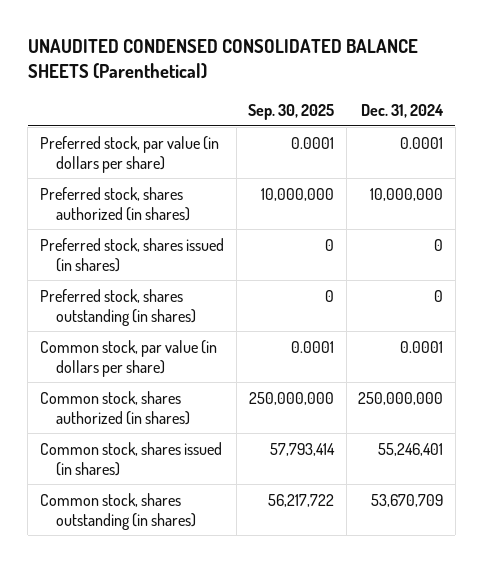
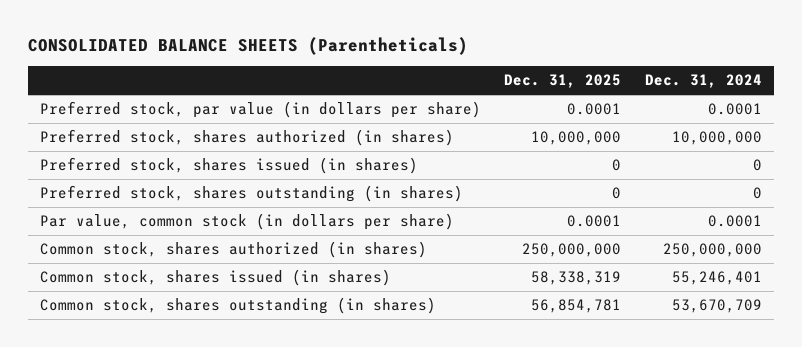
- UNAUDITED CONDENSED CONSOLIDATED BALANCE SHEETS (Parenthetical)
+ CONSOLIDATED BALANCE SHEETS (Parentheticals)
- | Sep. 30, 2025 | Dec. 31, 2024
+ | Dec. 31, 2025 | Dec. 31, 2024
- Common stock, par value (in dollars per share) | 0.0001 | 0.0001
+ Par value, common stock (in dollars per share) | 0.0001 | 0.0001

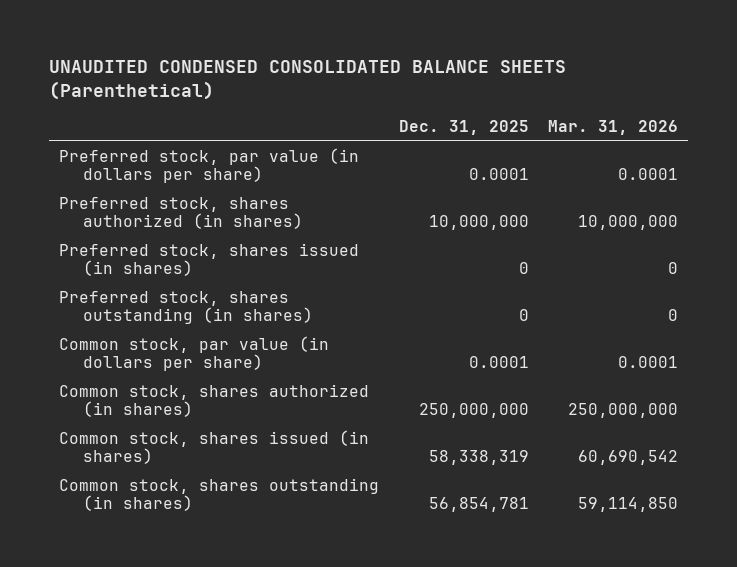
- CONSOLIDATED BALANCE SHEETS (Parentheticals)
+ UNAUDITED CONDENSED CONSOLIDATED BALANCE SHEETS (Parenthetical)
- | Dec. 31, 2025 | Dec. 31, 2024
+ | Dec. 31, 2025 | Mar. 31, 2026
- Par value, common stock (in dollars per share) | 0.0001 | 0.0001
+ Common stock, par value (in dollars per share) | 0.0001 | 0.0001

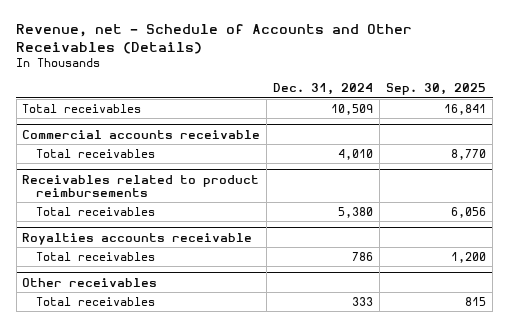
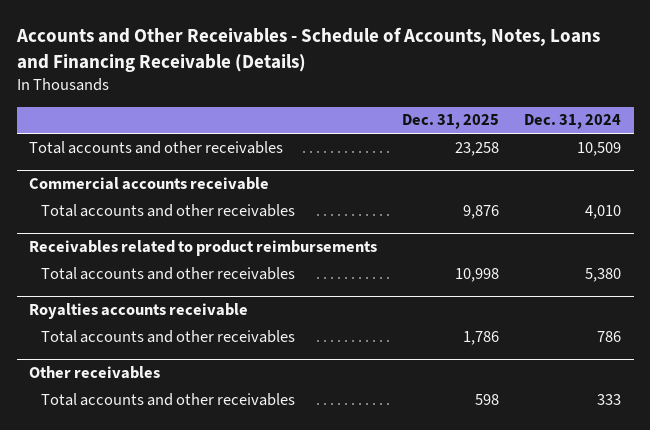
- Revenue, net - Schedule of Accounts and Other Receivables (Details)
+ Accounts and Other Receivables - Schedule of Accounts, Notes, Loans and Financing Receivable (Details)
- | Dec. 31, 2024 | Sep. 30, 2025
+ | Dec. 31, 2025 | Dec. 31, 2024
- Total receivables | 10,509 | 16,841
+ Total accounts and other receivables | 23,258 | 10,509
@ Commercial accounts receivable
- Total receivables | 4,010 | 8,770
+ Total accounts and other receivables | 9,876 | 4,010
@ Receivables related to product reimbursements
- Total receivables | 5,380 | 6,056
+ Total accounts and other receivables | 10,998 | 5,380
@ Royalties accounts receivable
- Total receivables | 786 | 1,200
+ Total accounts and other receivables | 1,786 | 786
@ Other receivables
- Total receivables | 333 | 815
+ Total accounts and other receivables | 598 | 333

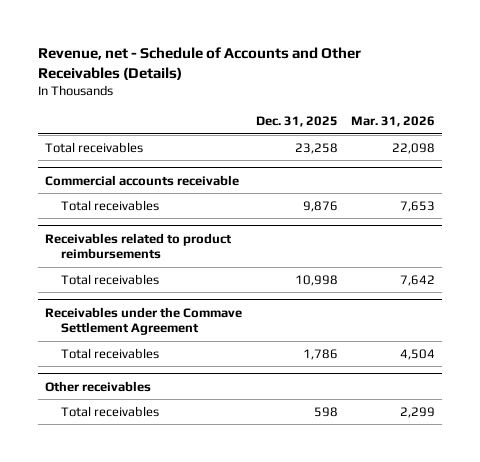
- Accounts and Other Receivables - Schedule of Accounts, Notes, Loans and Financing Receivable (Details)
+ Revenue, net - Schedule of Accounts and Other Receivables (Details)
- | Dec. 31, 2025 | Dec. 31, 2024
+ | Dec. 31, 2025 | Mar. 31, 2026
- Total accounts and other receivables | 23,258 | 10,509
+ Total receivables | 23,258 | 22,098
@ Commercial accounts receivable
- Total accounts and other receivables | 9,876 | 4,010
+ Total receivables | 9,876 | 7,653
@ Receivables related to product reimbursements
- Total accounts and other receivables | 10,998 | 5,380
- Royalties accounts receivable
- Total accounts and other receivables | 1,786 | 786
@ Receivables related to product reimbursements
+ Total receivables | 10,998 | 7,642
+ Receivables under the Commave Settlement Agreement
+ Total receivables | 1,786 | 4,504
@ Other receivables
- Total accounts and other receivables | 598 | 333
+ Total receivables | 598 | 2,299

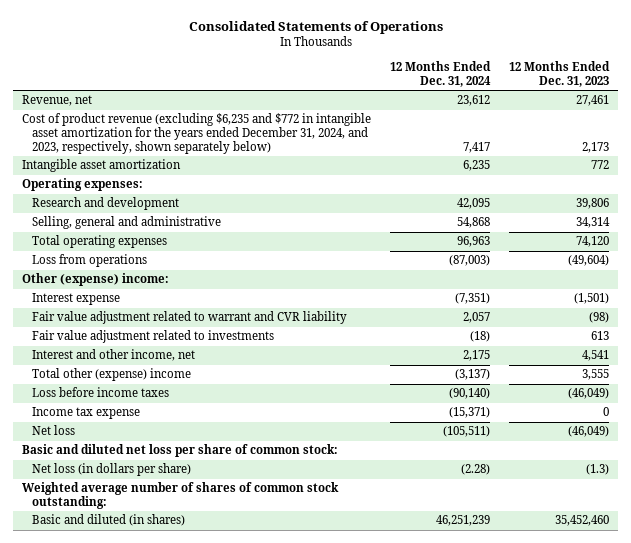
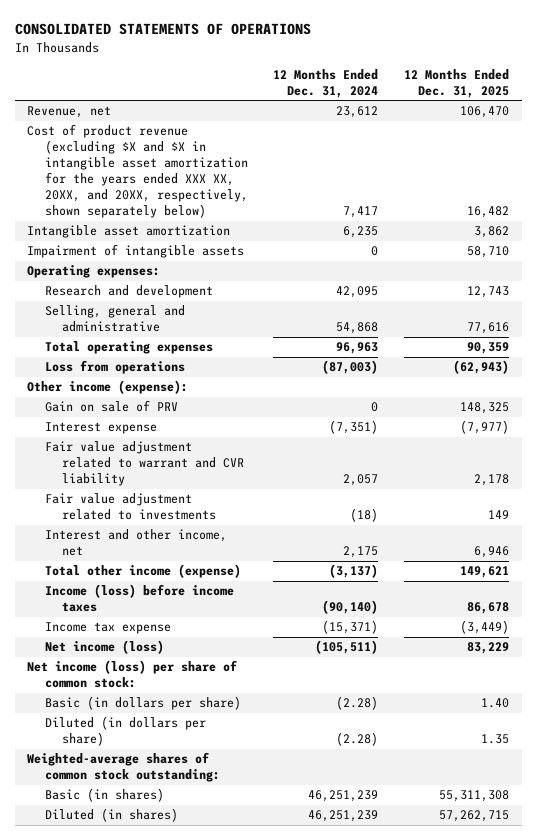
- Consolidated Statements of Operations
+ CONSOLIDATED STATEMENTS OF OPERATIONS
- | 12 Months Ended Dec. 31, 2024 | 12 Months Ended Dec. 31, 2023
+ | 12 Months Ended Dec. 31, 2024 | 12 Months Ended Dec. 31, 2025
- Cost of product revenue (excluding $6,235 and $772 in intangible asset amortization for the years ended December 31, 2024, and 2023, respectively, shown separately below) | 7,417 | 2,173
+ Cost of product revenue (excluding $X and $X in intangible asset amortization for the years ended XXX XX, 20XX, and 20XX, respectively, shown separately below) | 7,417 | 16,482
+ Impairment of intangible assets | 0 | 58,710
- Other (expense) income:
+ Other income (expense):
+ Gain on sale of PRV | 0 | 148,325
- Total other (expense) income | (3,137) | 3,555
- Loss before income taxes | (90,140) | (46,049)
+ Total other income (expense) | (3,137) | 149,621
+ Income (loss) before income taxes | (90,140) | 86,678
- Net loss | (105,511) | (46,049)
- Basic and diluted net loss per share of common stock:
- Net loss (in dollars per share) | (2.28) | (1.3)
- Weighted average number of shares of common stock outstanding:
- Basic and diluted (in shares) | 46,251,239 | 35,452,460
+ Net income (loss) | (105,511) | 83,229
+ Net income (loss) per share of common stock:
+ Basic (in dollars per share) | (2.28) | 1.40
+ Diluted (in dollars per share) | (2.28) | 1.35
+ Weighted-average shares of common stock outstanding:
+ Basic (in shares) | 46,251,239 | 55,311,308
+ Diluted (in shares) | 46,251,239 | 57,262,715

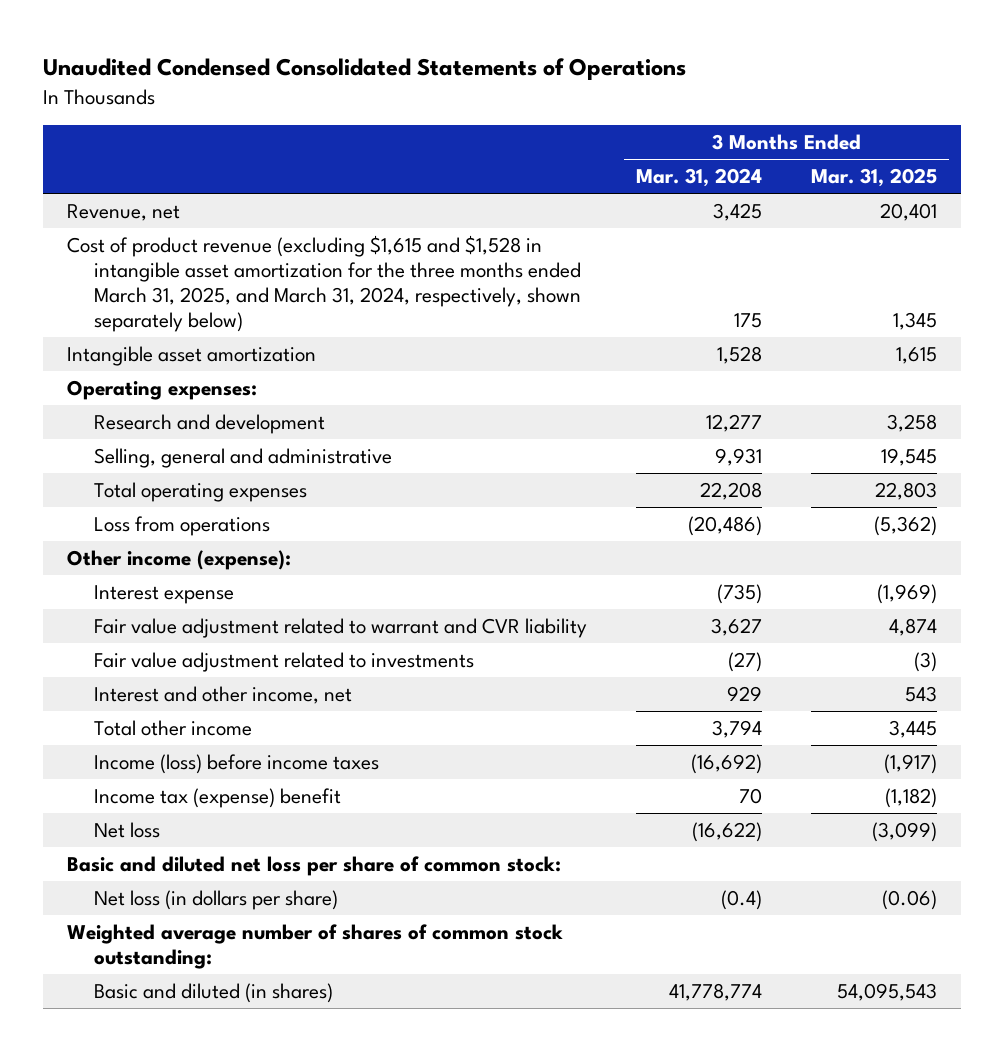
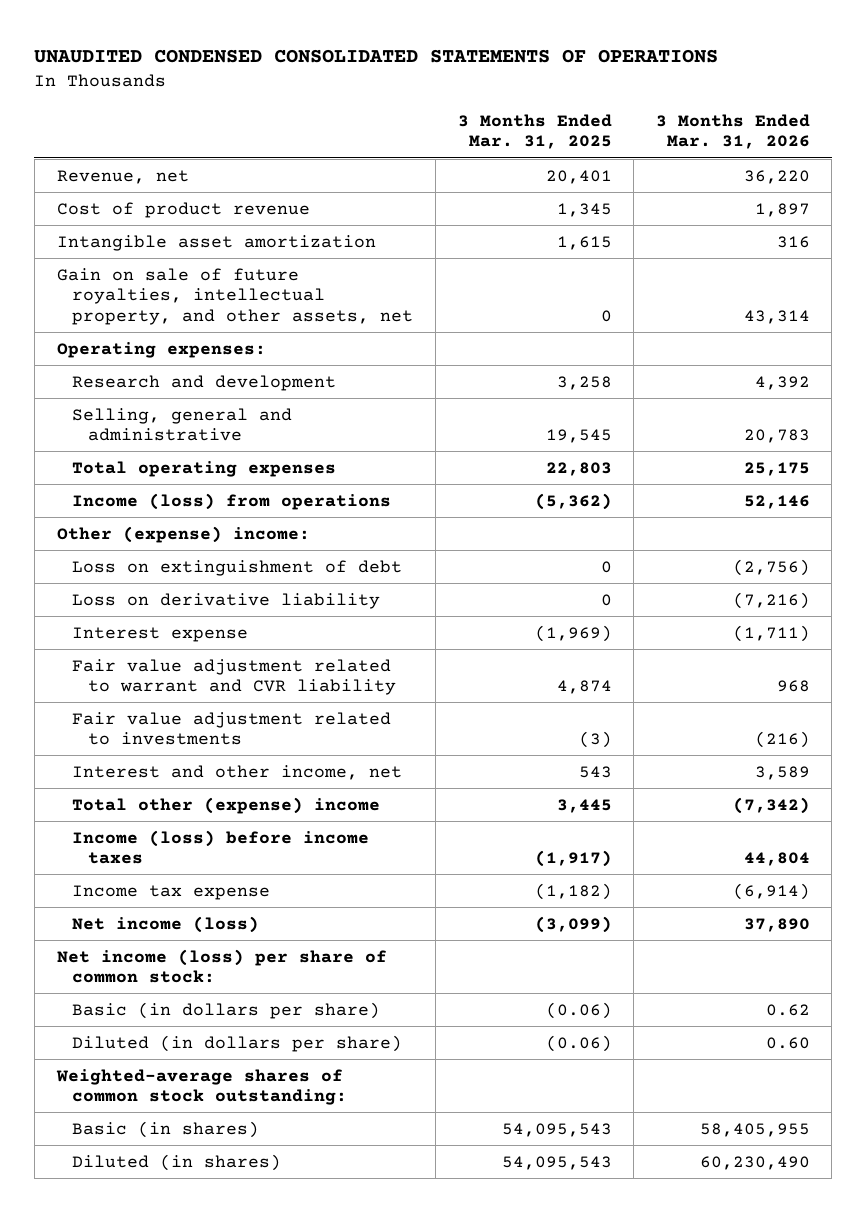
- Unaudited Condensed Consolidated Statements of Operations
+ UNAUDITED CONDENSED CONSOLIDATED STATEMENTS OF OPERATIONS
- | 3 Months Ended Mar. 31, 2024 | 3 Months Ended Mar. 31, 2025
+ | 3 Months Ended Mar. 31, 2025 | 3 Months Ended Mar. 31, 2026
- Cost of product revenue (excluding $1,615 and $1,528 in intangible asset amortization for the three months ended March 31, 2025, and March 31, 2024, respectively, shown separately below) | 175 | 1,345
+ Cost of product revenue | 1,345 | 1,897
+ Gain on sale of future royalties, intellectual property, and other assets, net | 0 | 43,314
- Loss from operations | (20,486) | (5,362)
- Other income (expense):
+ Income (loss) from operations | (5,362) | 52,146
+ Other (expense) income:
+ Loss on extinguishment of debt | 0 | (2,756)
+ Loss on derivative liability | 0 | (7,216)
- Total other income | 3,794 | 3,445
+ Total other (expense) income | 3,445 | (7,342)
- Income tax (expense) benefit | 70 | (1,182)
- Net loss | (16,622) | (3,099)
- Basic and diluted net loss per share of common stock:
- Net loss (in dollars per share) | (0.4) | (0.06)
- Weighted average number of shares of common stock outstanding:
- Basic and diluted (in shares) | 41,778,774 | 54,095,543
+ Income tax expense | (1,182) | (6,914)
+ Net income (loss) | (3,099) | 37,890
+ Net income (loss) per share of common stock:
+ Basic (in dollars per share) | (0.06) | 0.62
+ Diluted (in dollars per share) | (0.06) | 0.60
+ Weighted-average shares of common stock outstanding:
+ Basic (in shares) | 54,095,543 | 58,405,955
+ Diluted (in shares) | 54,095,543 | 60,230,490

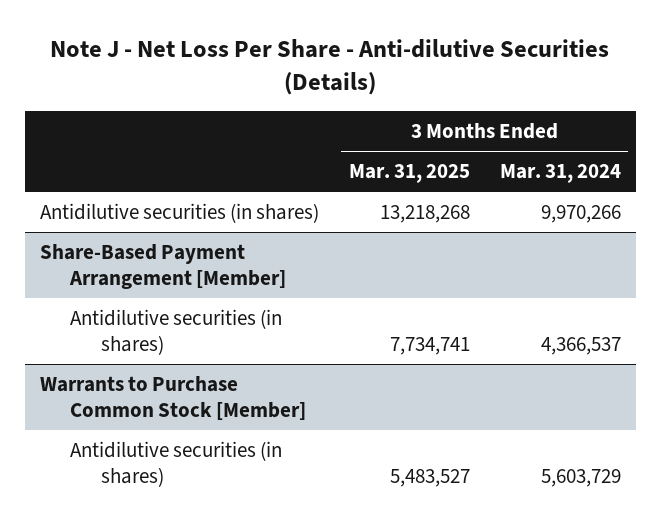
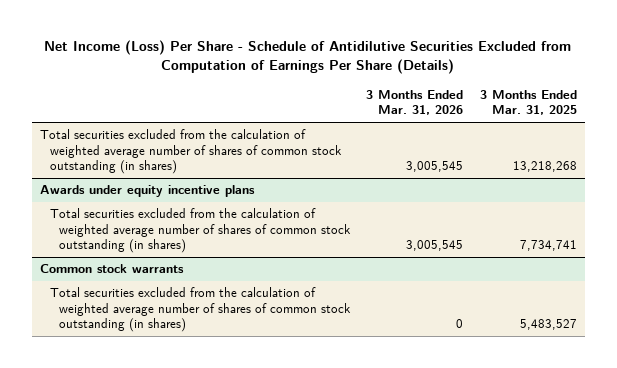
- Note J - Net Loss Per Share - Anti-dilutive Securities (Details)
+ Net Income (Loss) Per Share - Schedule of Antidilutive Securities Excluded from Computation of Earnings Per Share (Details)
- | 3 Months Ended Mar. 31, 2025 | 3 Months Ended Mar. 31, 2024
+ | 3 Months Ended Mar. 31, 2026 | 3 Months Ended Mar. 31, 2025
- Antidilutive securities (in shares) | 13,218,268 | 9,970,266
- Share-Based Payment Arrangement [Member]
- Antidilutive securities (in shares) | 7,734,741 | 4,366,537
- Warrants to Purchase Common Stock [Member]
- Antidilutive securities (in shares) | 5,483,527 | 5,603,729
+ Total securities excluded from the calculation of weighted average number of shares of common stock outstanding (in shares) | 3,005,545 | 13,218,268
+ Awards under equity incentive plans
+ Total securities excluded from the calculation of weighted average number of shares of common stock outstanding (in shares) | 3,005,545 | 7,734,741
+ Common stock warrants
+ Total securities excluded from the calculation of weighted average number of shares of common stock outstanding (in shares) | 0 | 5,483,527

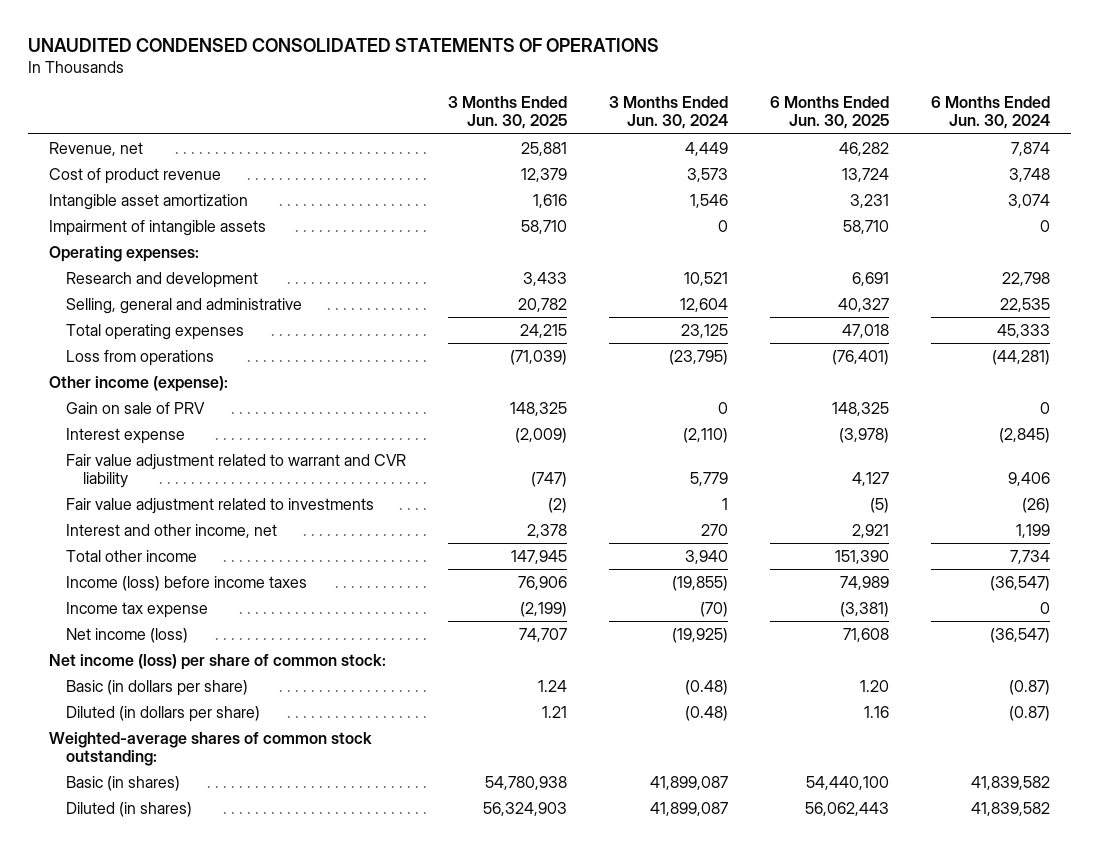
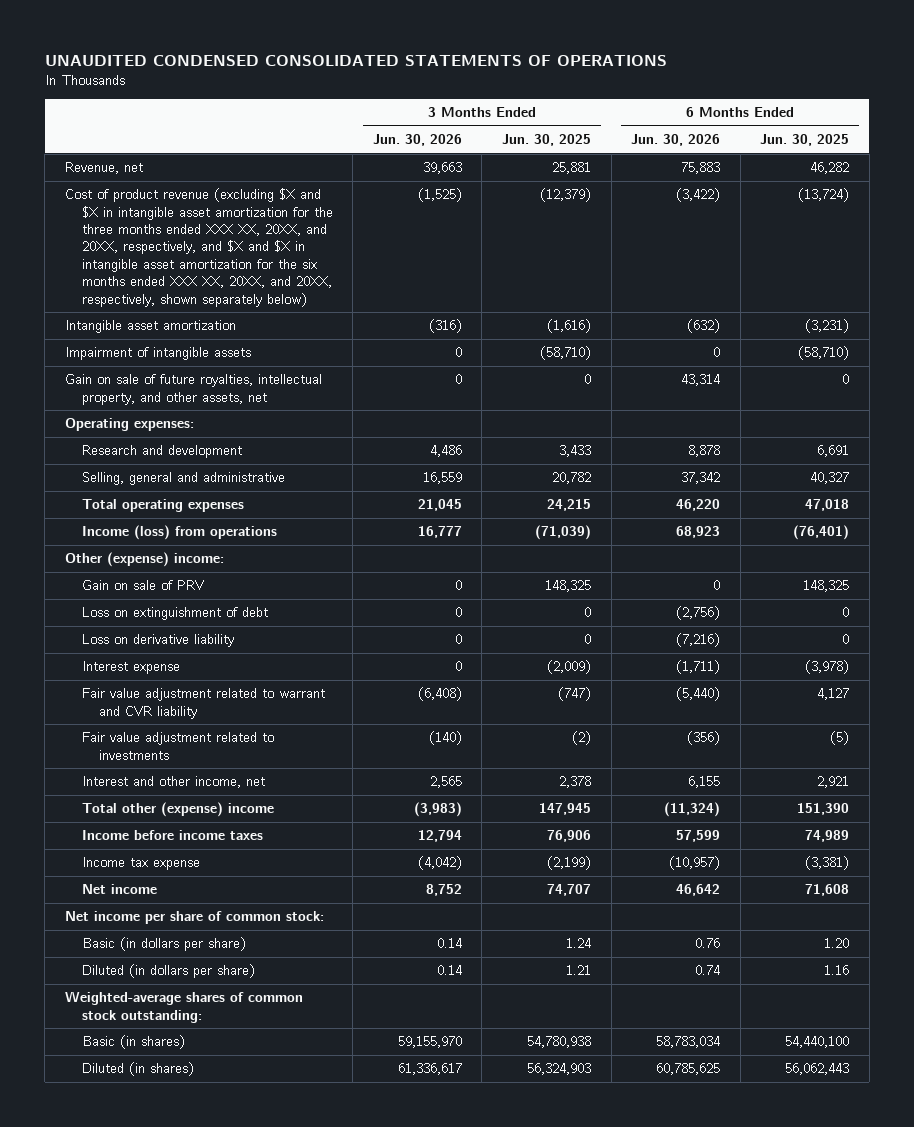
- | 3 Months Ended Jun. 30, 2025 | 3 Months Ended Jun. 30, 2024 | 6 Months Ended Jun. 30, 2025 | 6 Months Ended Jun. 30, 2024
+ | 3 Months Ended Jun. 30, 2026 | 3 Months Ended Jun. 30, 2025 | 6 Months Ended Jun. 30, 2026 | 6 Months Ended Jun. 30, 2025
- Cost of product revenue | 12,379 | 3,573 | 13,724 | 3,748
- Intangible asset amortization | 1,616 | 1,546 | 3,231 | 3,074
- Impairment of intangible assets | 58,710 | 0 | 58,710 | 0
+ Cost of product revenue (excluding $X and $X in intangible asset amortization for the three months ended XXX XX, 20XX, and 20XX, respectively, and $X and $X in intangible asset amortization for the six months ended XXX XX, 20XX, and 20XX, respectively, shown separately below) | (1,525) | (12,379) | (3,422) | (13,724)
+ Intangible asset amortization | (316) | (1,616) | (632) | (3,231)
+ Impairment of intangible assets | 0 | (58,710) | 0 | (58,710)
+ Gain on sale of future royalties, intellectual property, and other assets, net | 0 | 0 | 43,314 | 0
- Loss from operations | (71,039) | (23,795) | (76,401) | (44,281)
- Other income (expense):
+ Income (loss) from operations | 16,777 | (71,039) | 68,923 | (76,401)
+ Other (expense) income:
+ Loss on extinguishment of debt | 0 | 0 | (2,756) | 0
+ Loss on derivative liability | 0 | 0 | (7,216) | 0
- Total other income | 147,945 | 3,940 | 151,390 | 7,734
- Income (loss) before income taxes | 76,906 | (19,855) | 74,989 | (36,547)
+ Total other (expense) income | (3,983) | 147,945 | (11,324) | 151,390
+ Income before income taxes | 12,794 | 76,906 | 57,599 | 74,989
- Net income (loss) | 74,707 | (19,925) | 71,608 | (36,547)
- Net income (loss) per share of common stock:
+ Net income | 8,752 | 74,707 | 46,642 | 71,608
+ Net income per share of common stock:

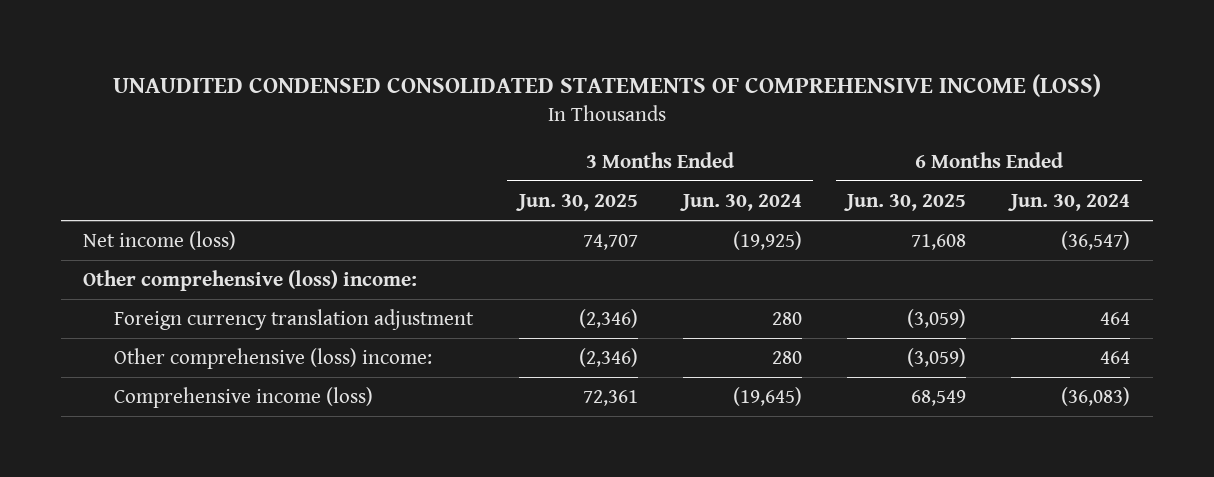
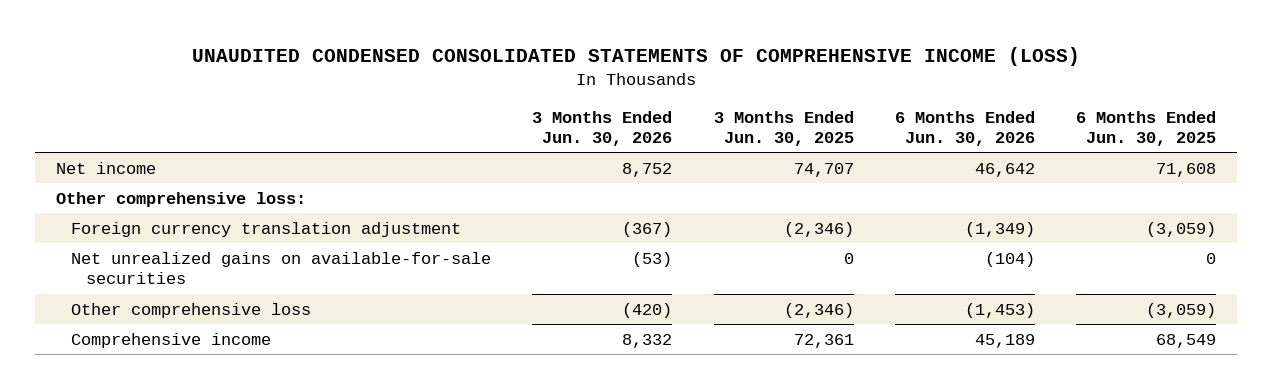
- | 3 Months Ended Jun. 30, 2025 | 3 Months Ended Jun. 30, 2024 | 6 Months Ended Jun. 30, 2025 | 6 Months Ended Jun. 30, 2024
+ | 3 Months Ended Jun. 30, 2026 | 3 Months Ended Jun. 30, 2025 | 6 Months Ended Jun. 30, 2026 | 6 Months Ended Jun. 30, 2025
- Net income (loss) | 74,707 | (19,925) | 71,608 | (36,547)
- Other comprehensive (loss) income:
+ Net income | 8,752 | 74,707 | 46,642 | 71,608
+ Other comprehensive loss:
- Other comprehensive (loss) income: | (2,346) | 280 | (3,059) | 464
- Comprehensive income (loss) | 72,361 | (19,645) | 68,549 | (36,083)
+ Net unrealized gains on available-for-sale securities | (53) | 0 | (104) | 0
+ Other comprehensive loss | (420) | (2,346) | (1,453) | (3,059)
+ Comprehensive income | 8,332 | 72,361 | 45,189 | 68,549

